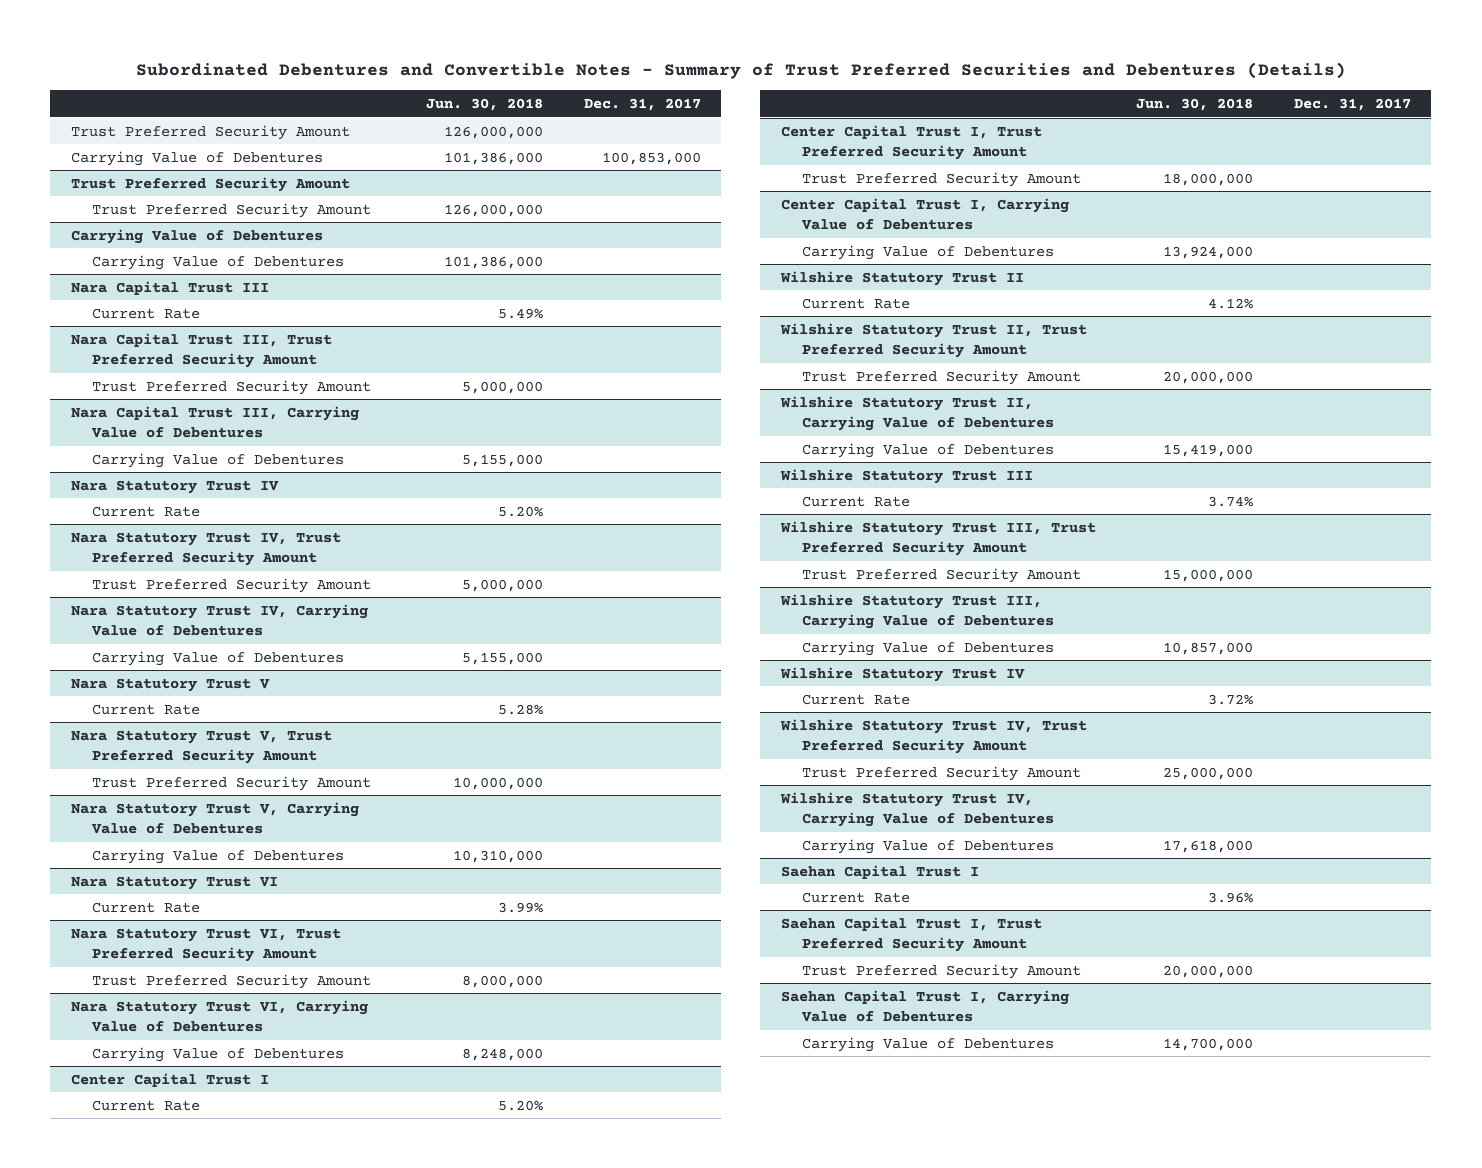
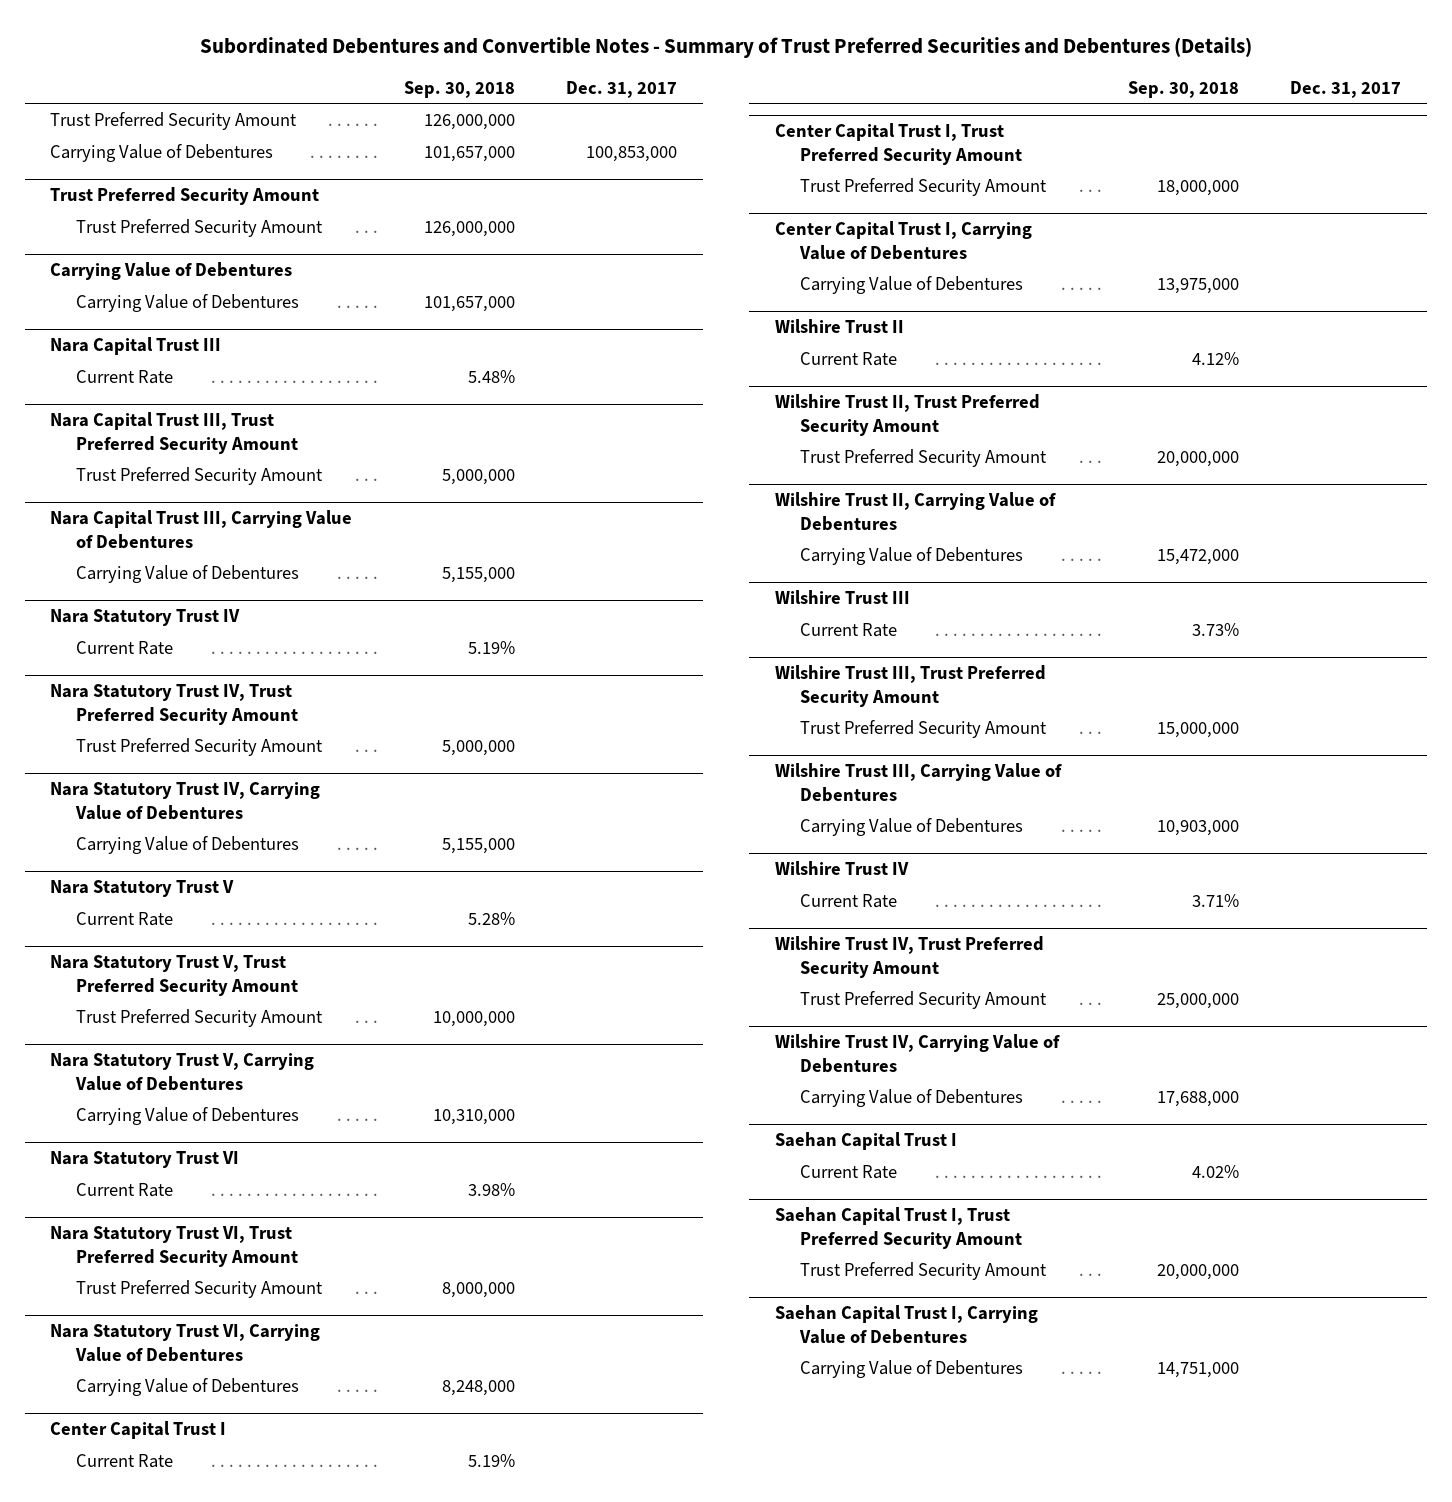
- | Jun. 30, 2018 | Dec. 31, 2017
+ | Sep. 30, 2018 | Dec. 31, 2017
- Wilshire Statutory Trust II
+ Wilshire Trust II
- Wilshire Statutory Trust II, Trust Preferred Security Amount
+ Wilshire Trust II, Trust Preferred Security Amount
- Wilshire Statutory Trust II, Carrying Value of Debentures
+ Wilshire Trust II, Carrying Value of Debentures
- Wilshire Statutory Trust III
+ Wilshire Trust III
- Wilshire Statutory Trust III, Trust Preferred Security Amount
+ Wilshire Trust III, Trust Preferred Security Amount
- Wilshire Statutory Trust III, Carrying Value of Debentures
+ Wilshire Trust III, Carrying Value of Debentures
- Wilshire Statutory Trust IV
+ Wilshire Trust IV
- Wilshire Statutory Trust IV, Trust Preferred Security Amount
+ Wilshire Trust IV, Trust Preferred Security Amount
- Wilshire Statutory Trust IV, Carrying Value of Debentures
+ Wilshire Trust IV, Carrying Value of Debentures

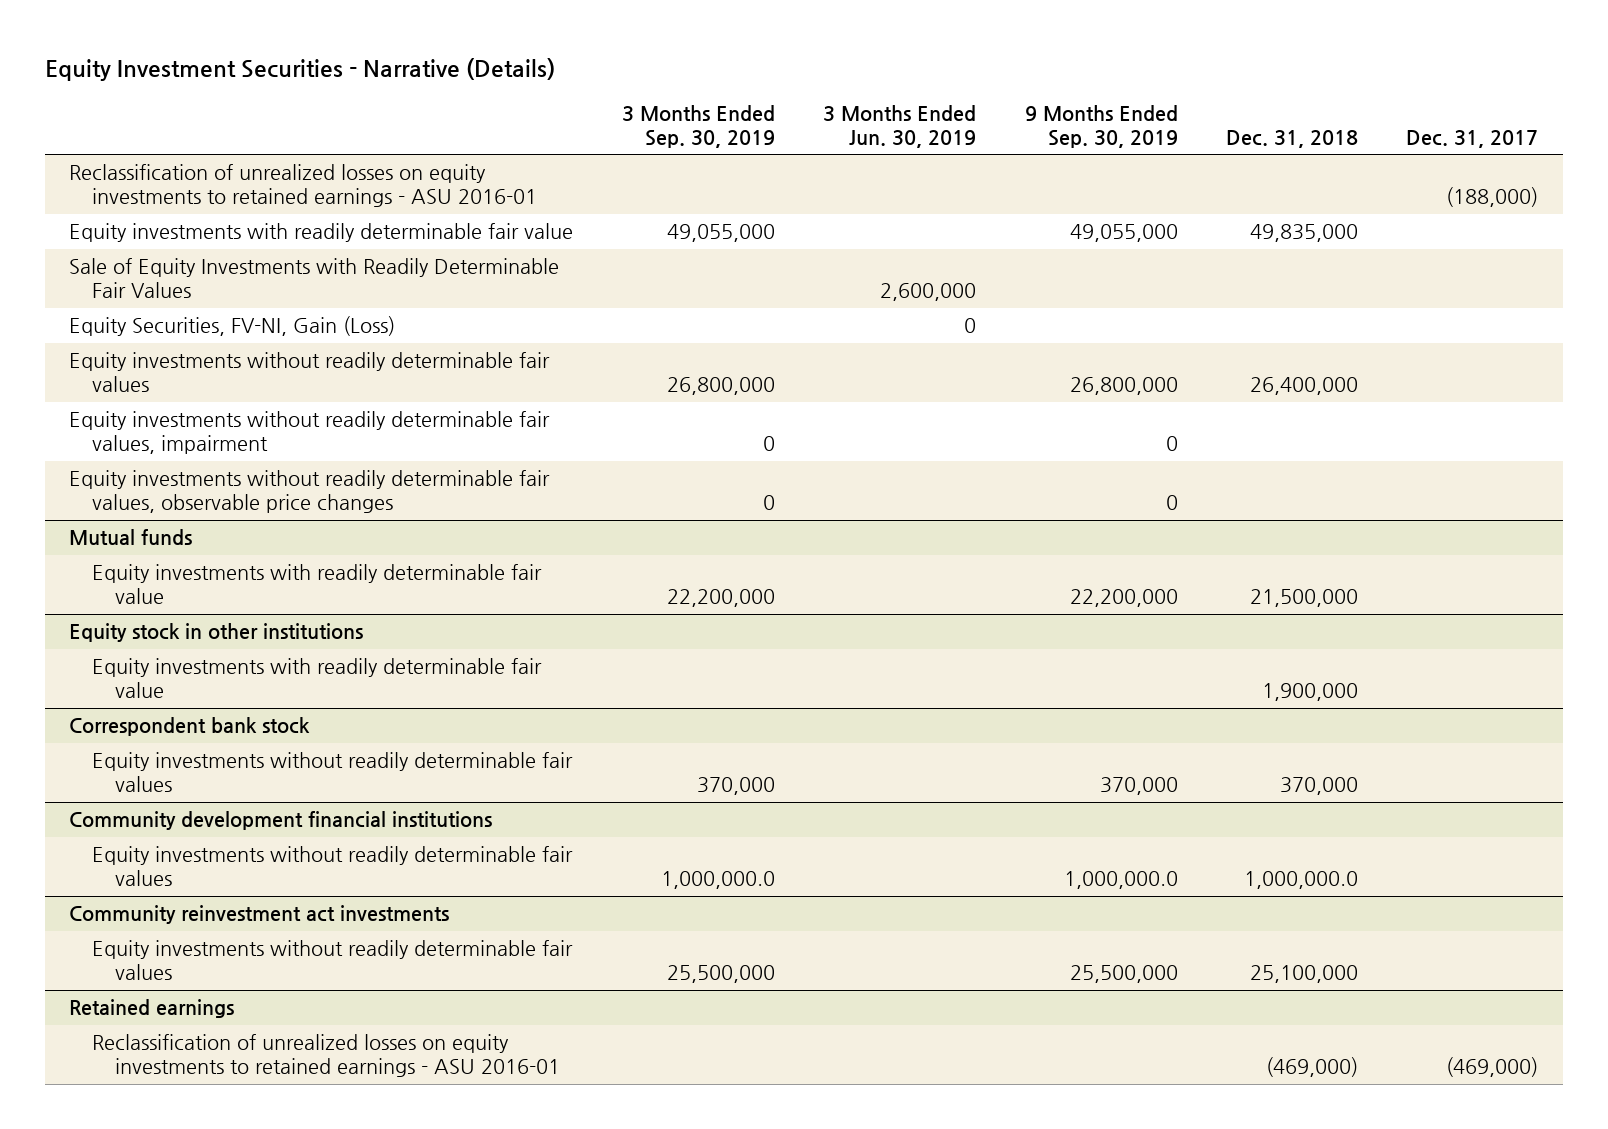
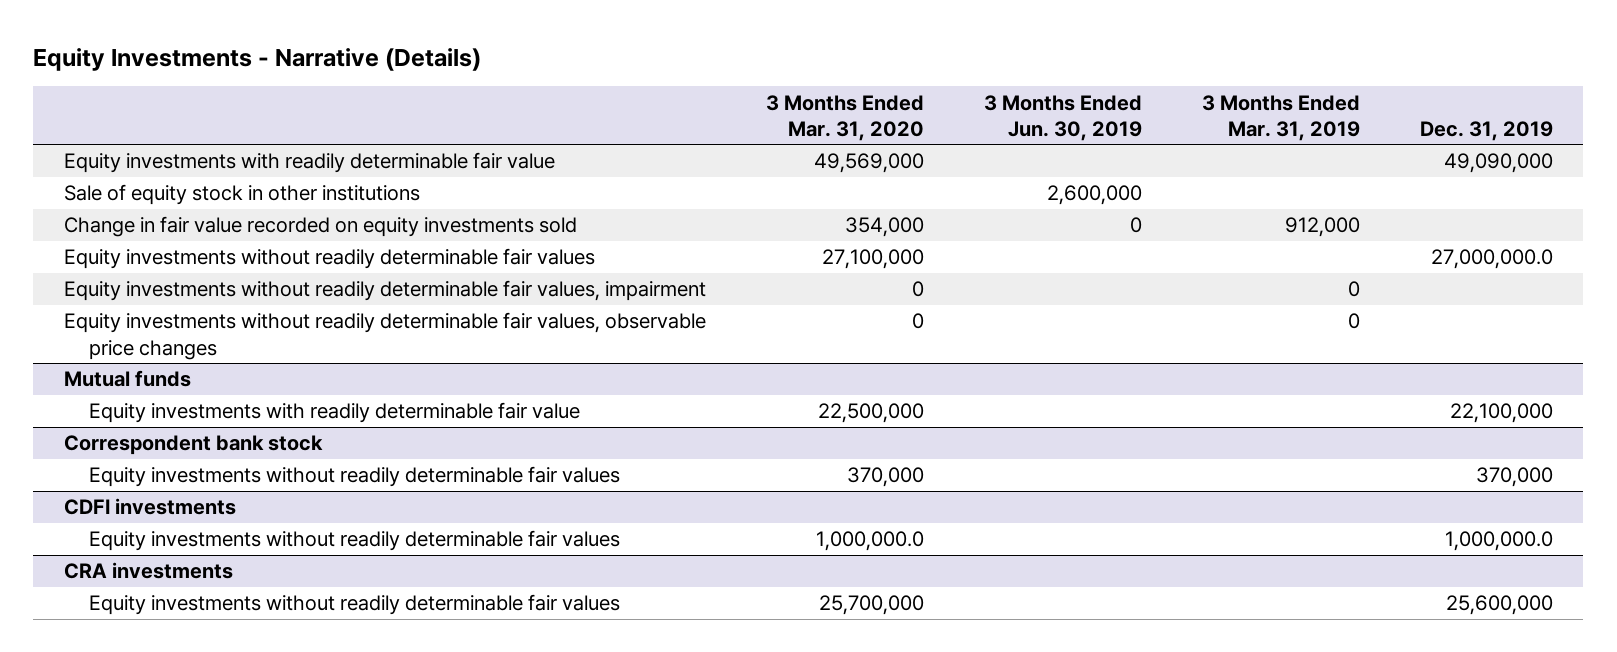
- Equity Investment Securities - Narrative (Details)
+ Equity Investments - Narrative (Details)
- | 3 Months Ended Sep. 30, 2019 | 3 Months Ended Jun. 30, 2019 | 9 Months Ended Sep. 30, 2019 | Dec. 31, 2018 | Dec. 31, 2017
+ | 3 Months Ended Mar. 31, 2020 | 3 Months Ended Jun. 30, 2019 | 3 Months Ended Mar. 31, 2019 | Dec. 31, 2019
- Reclassification of unrealized losses on equity investments to retained earnings - ASU 2016-01 | | | | | (188,000)
- Sale of Equity Investments with Readily Determinable Fair Values | | 2,600,000 | | |
- Equity Securities, FV-NI, Gain (Loss) | | 0 | | |
+ Sale of equity stock in other institutions | | 2,600,000 | |
+ Change in fair value recorded on equity investments sold | 354,000 | 0 | 912,000 |
- Equity stock in other institutions
- Equity investments with readily determinable fair value | | | | 1,900,000 |
- Community development financial institutions
+ CDFI investments
- Community reinvestment act investments
+ CRA investments
- Retained earnings
- Reclassification of unrealized losses on equity investments to retained earnings - ASU 2016-01 | | | | (469,000) | (469,000)

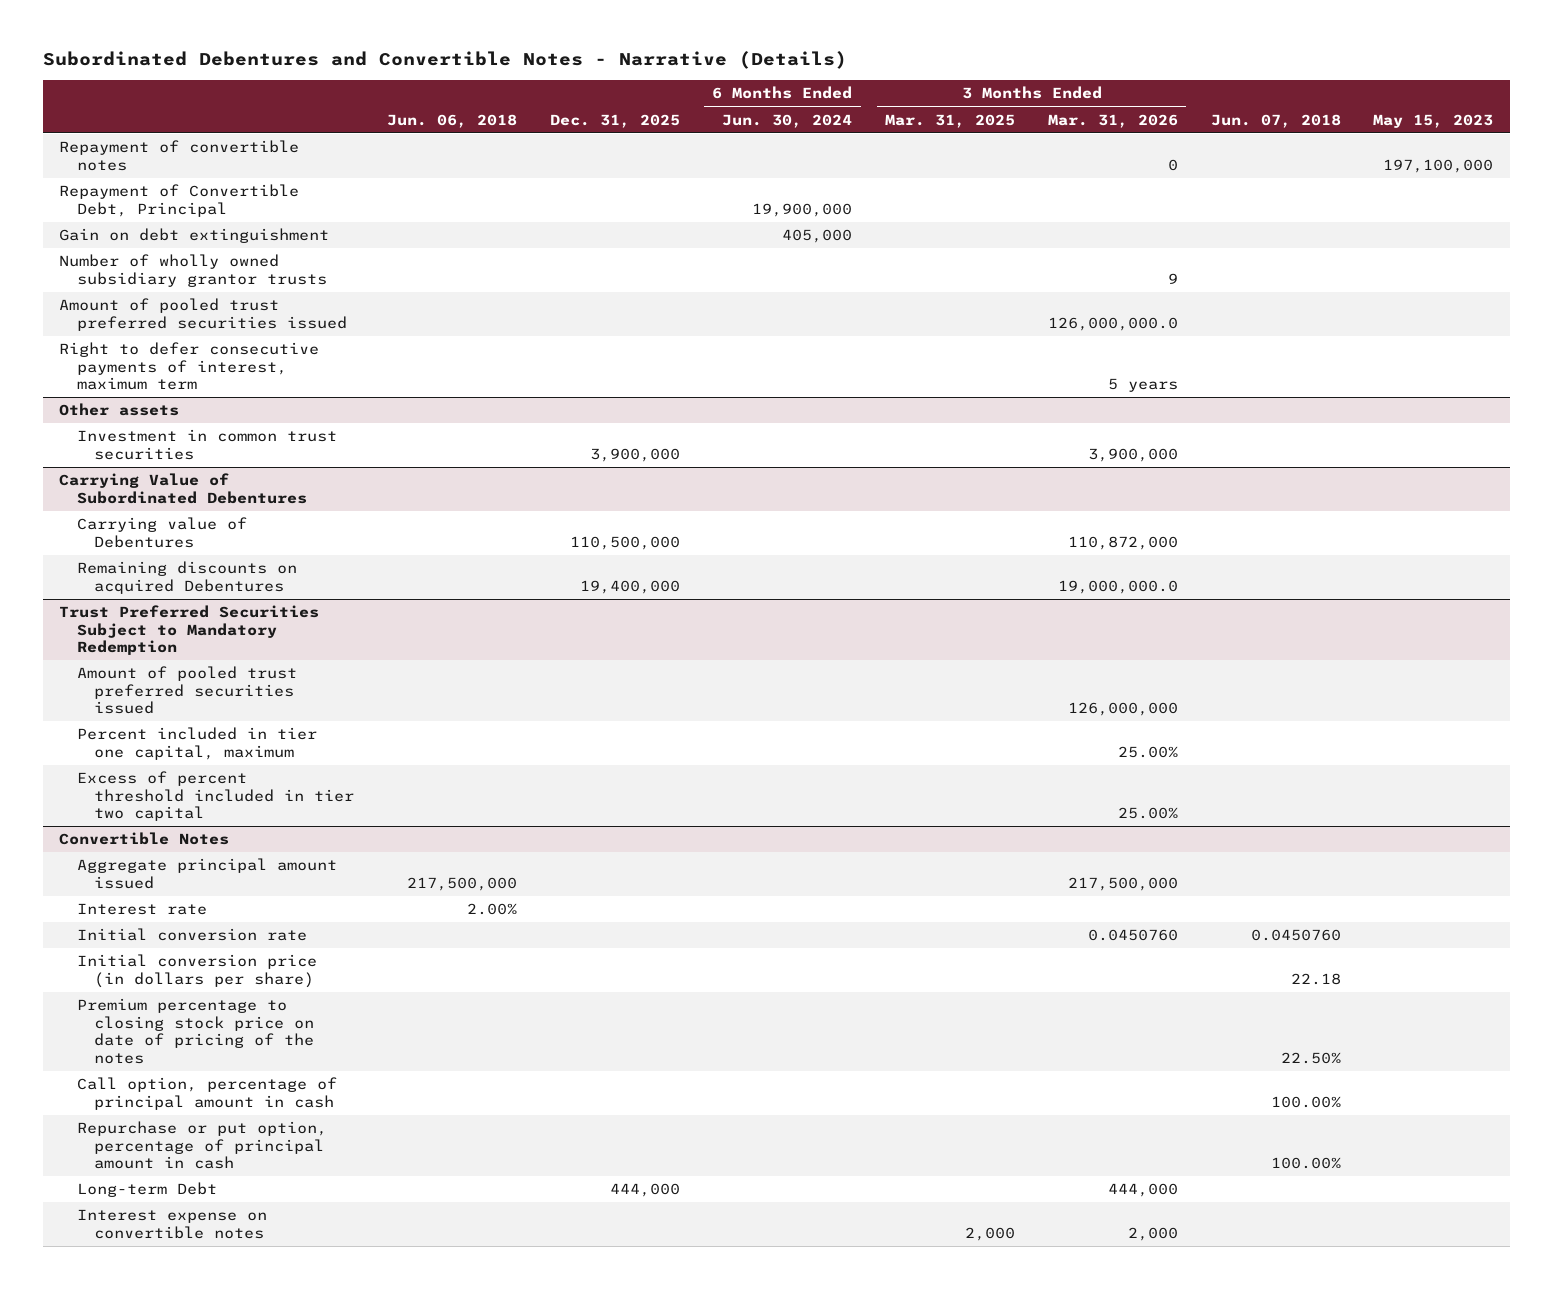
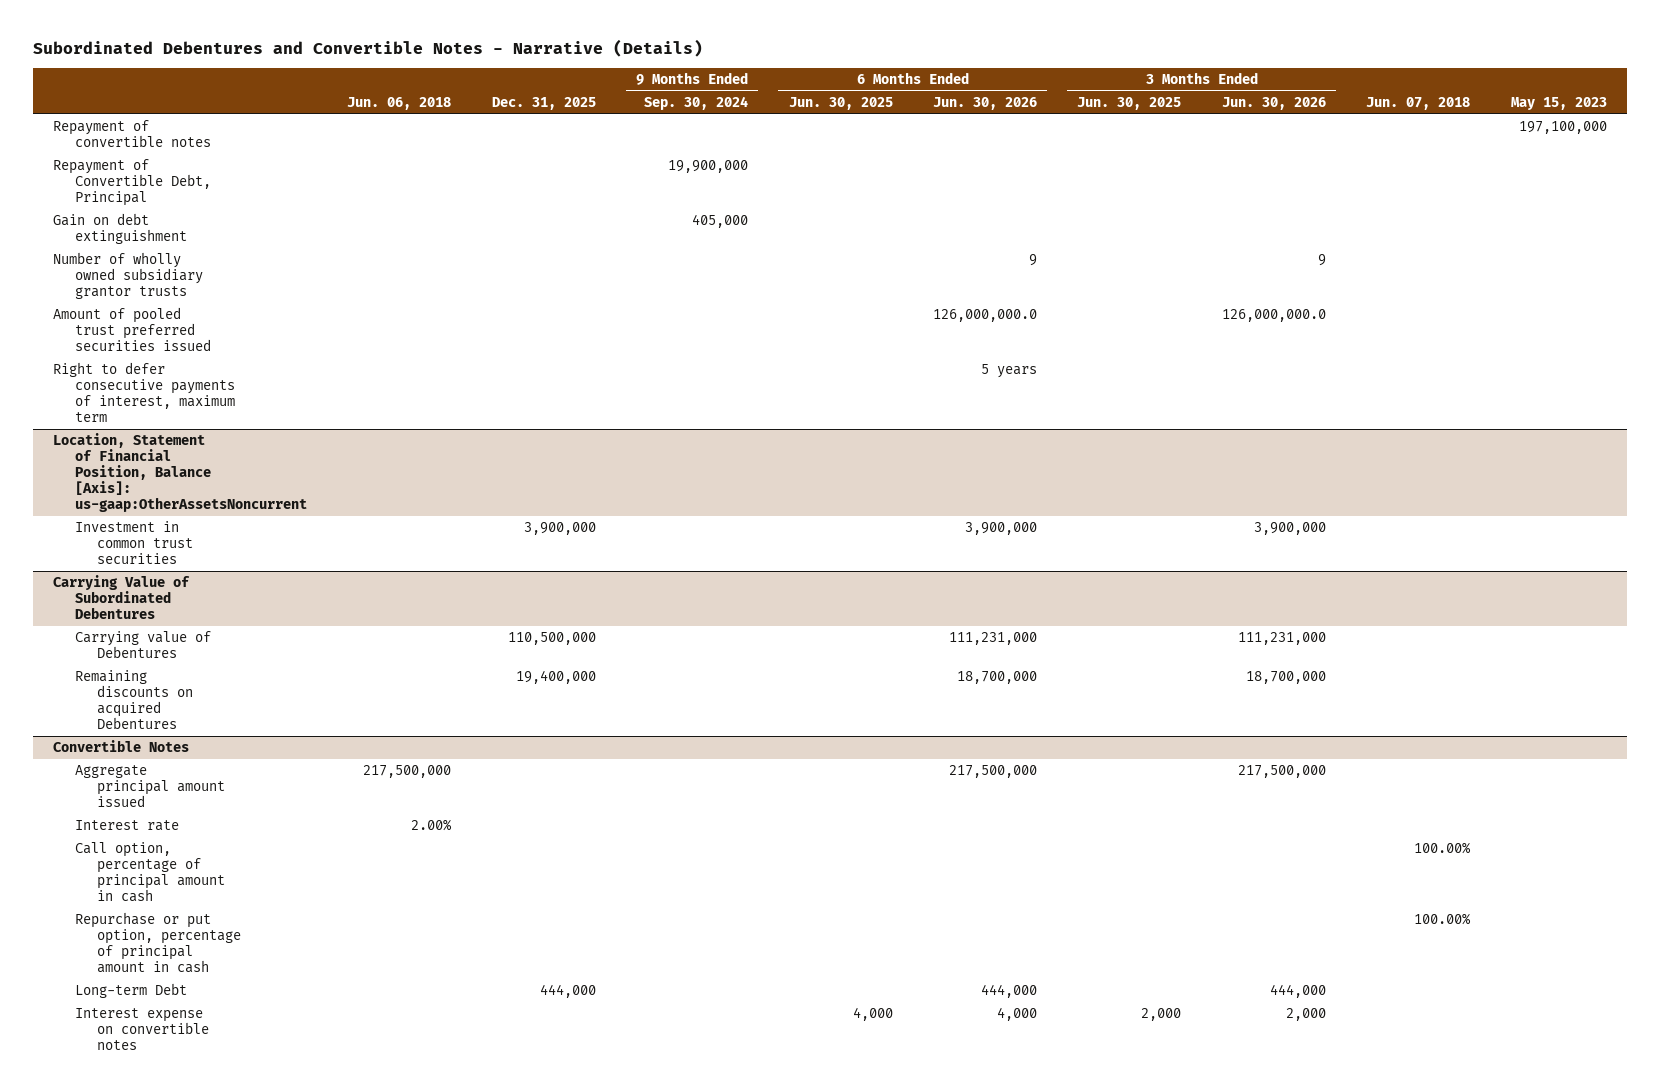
- | Jun. 06, 2018 | Dec. 31, 2025 | 6 Months Ended Jun. 30, 2024 | 3 Months Ended Mar. 31, 2025 | 3 Months Ended Mar. 31, 2026 | Jun. 07, 2018 | May 15, 2023
+ | Jun. 06, 2018 | Dec. 31, 2025 | 9 Months Ended Sep. 30, 2024 | 6 Months Ended Jun. 30, 2025 | 6 Months Ended Jun. 30, 2026 | 3 Months Ended Jun. 30, 2025 | 3 Months Ended Jun. 30, 2026 | Jun. 07, 2018 | May 15, 2023
- Other assets
+ Location, Statement of Financial Position, Balance [Axis]: us-gaap:OtherAssetsNoncurrent
- Trust Preferred Securities Subject to Mandatory Redemption
- Amount of pooled trust preferred securities issued | | | | | 126,000,000 | |
- Percent included in tier one capital, maximum | | | | | 25.00% | |
- Excess of percent threshold included in tier two capital | | | | | 25.00% | |
@ Convertible Notes
- Initial conversion rate | | | | | 0.0450760 | 0.0450760 |
- Initial conversion price (in dollars per share) | | | | | | 22.18 |
- Premium percentage to closing stock price on date of pricing of the notes | | | | | | 22.50% |

